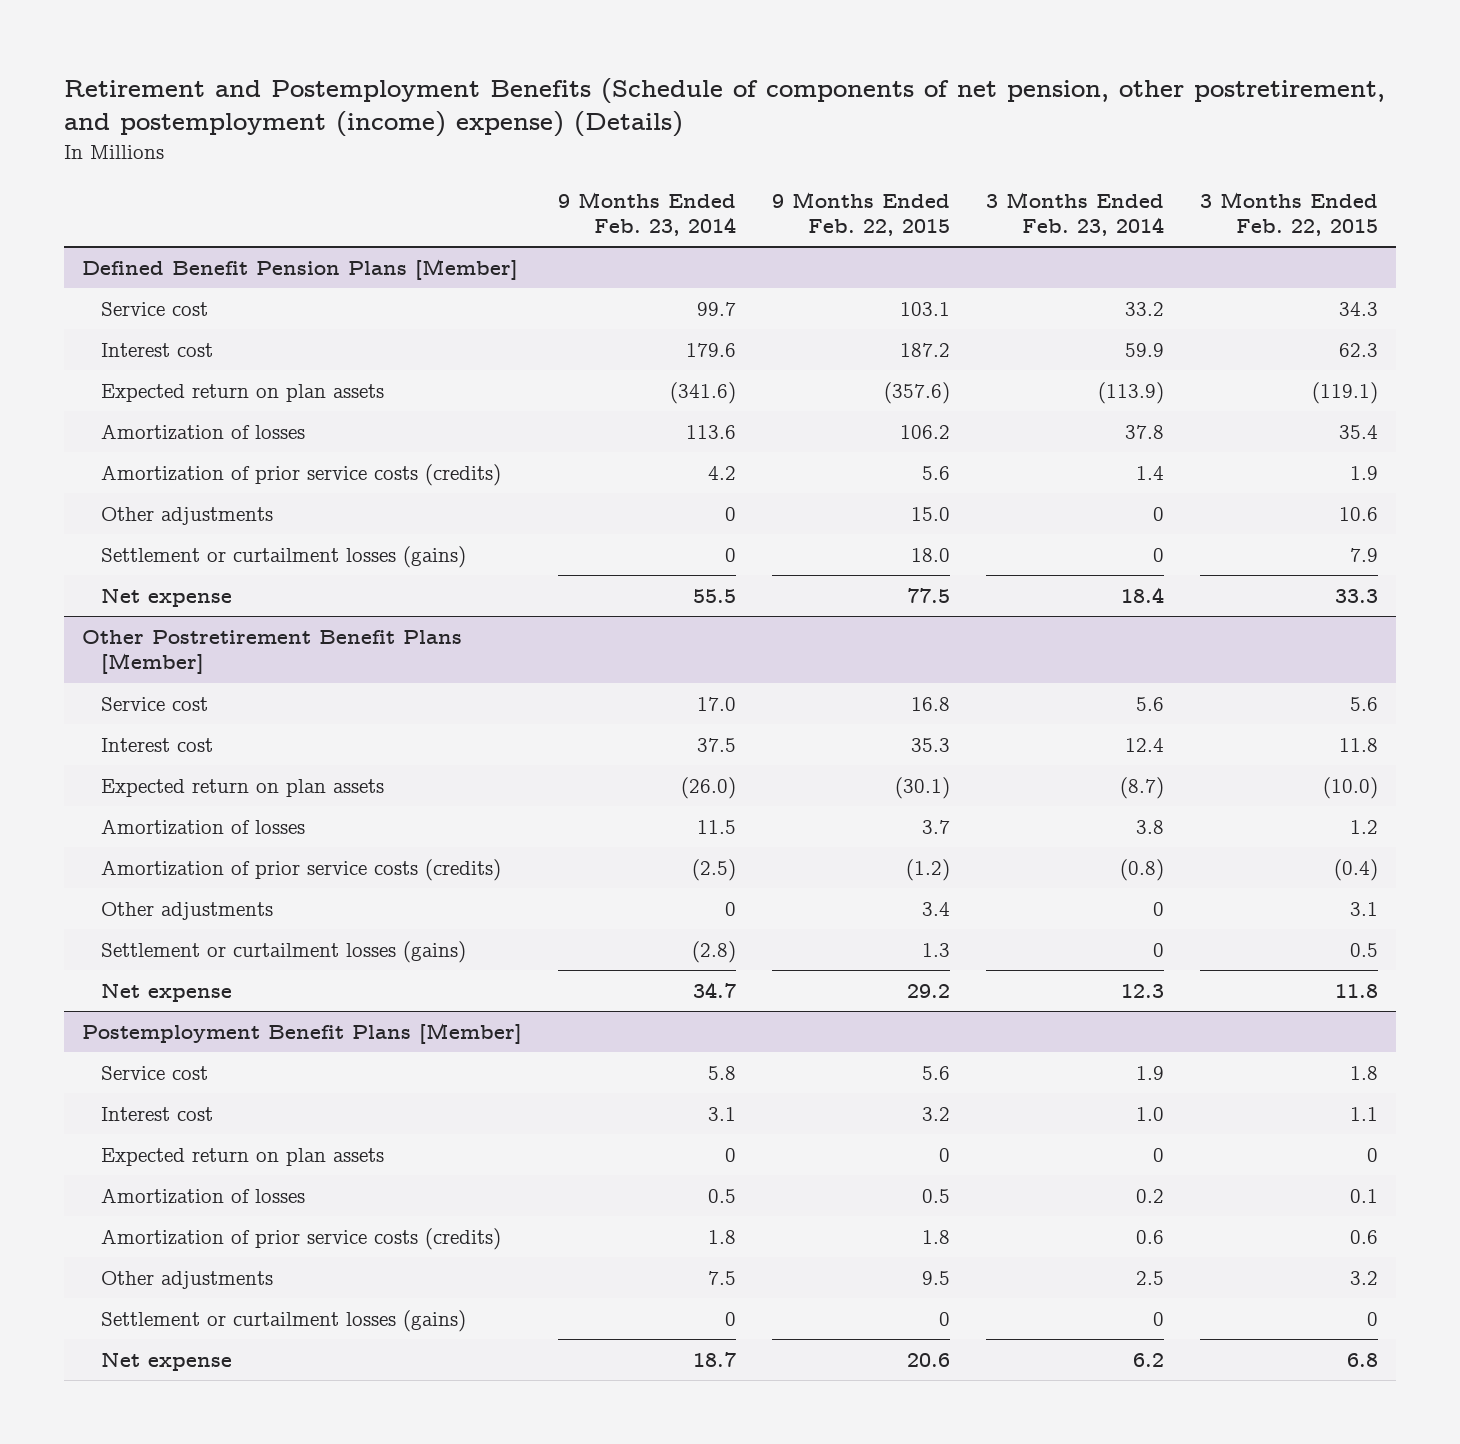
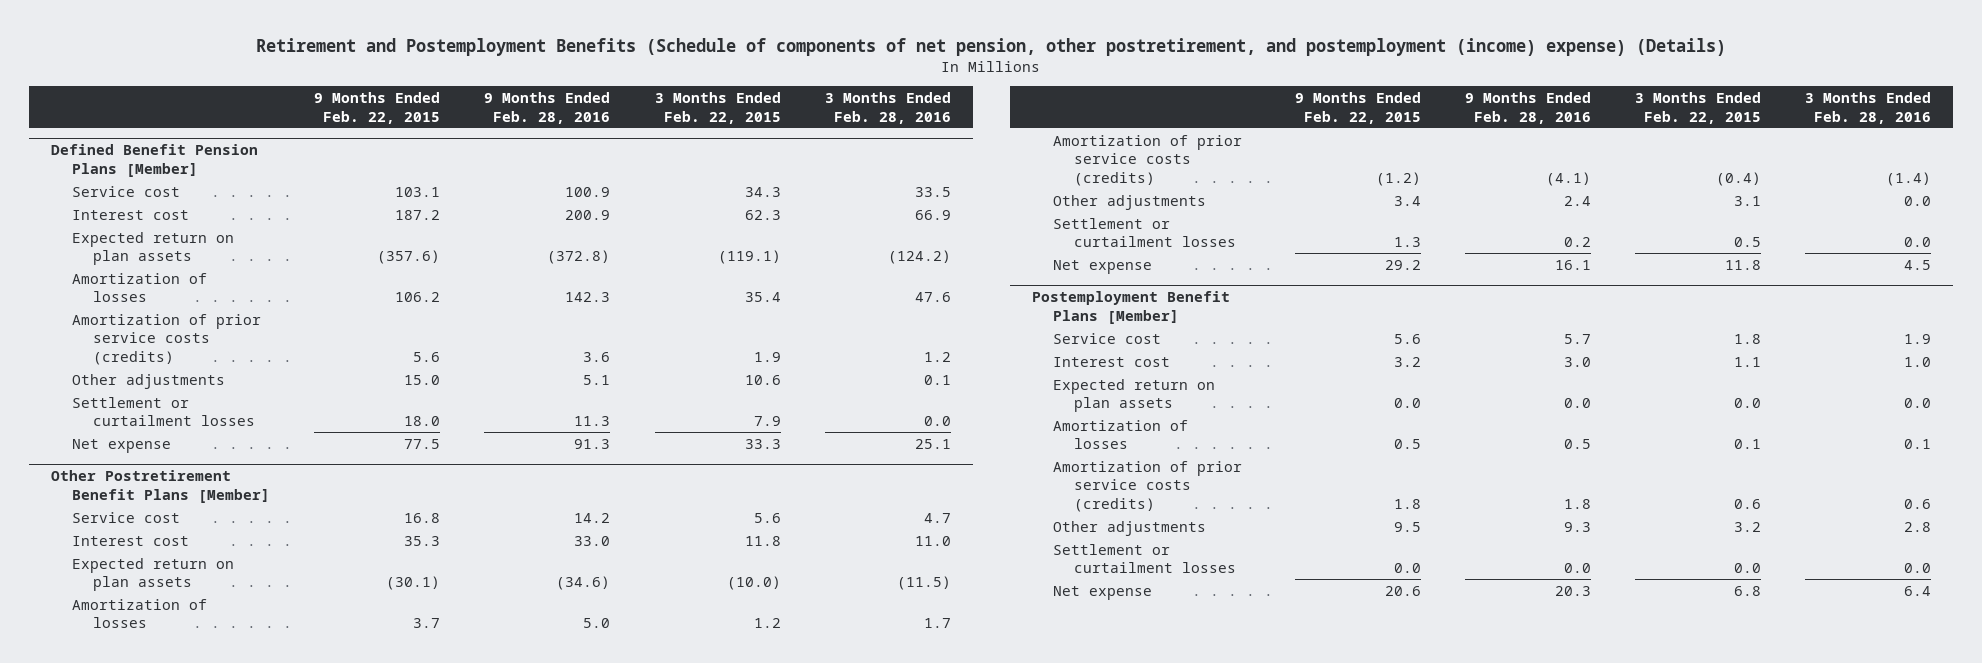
- | 9 Months Ended Feb. 23, 2014 | 9 Months Ended Feb. 22, 2015 | 3 Months Ended Feb. 23, 2014 | 3 Months Ended Feb. 22, 2015
+ | 9 Months Ended Feb. 22, 2015 | 9 Months Ended Feb. 28, 2016 | 3 Months Ended Feb. 22, 2015 | 3 Months Ended Feb. 28, 2016
@ Defined Benefit Pension Plans [Member]
- Settlement or curtailment losses (gains) | 0 | 18.0 | 0 | 7.9
+ Settlement or curtailment losses | 18.0 | 11.3 | 7.9 | 0.0
@ Other Postretirement Benefit Plans [Member]
- Settlement or curtailment losses (gains) | (2.8) | 1.3 | 0 | 0.5
+ Settlement or curtailment losses | 1.3 | 0.2 | 0.5 | 0.0
@ Postemployment Benefit Plans [Member]
- Expected return on plan assets | 0 | 0 | 0 | 0
+ Expected return on plan assets | 0.0 | 0.0 | 0.0 | 0.0
- Settlement or curtailment losses (gains) | 0 | 0 | 0 | 0
+ Settlement or curtailment losses | 0.0 | 0.0 | 0.0 | 0.0

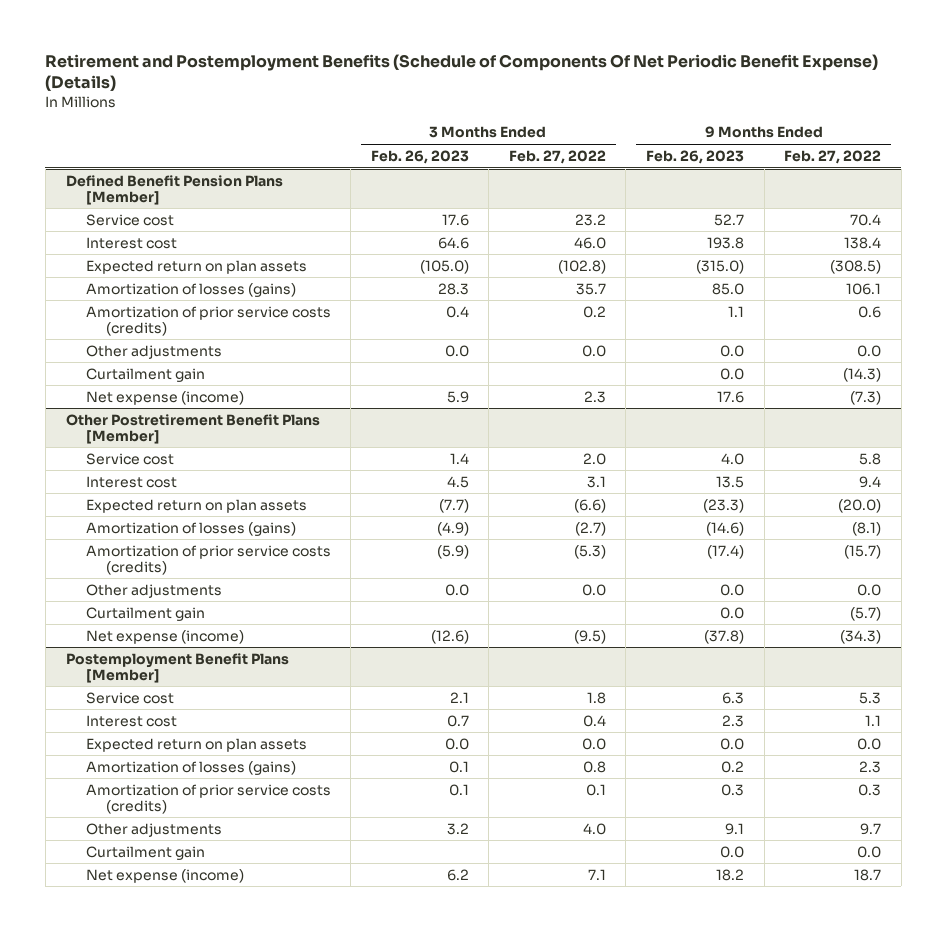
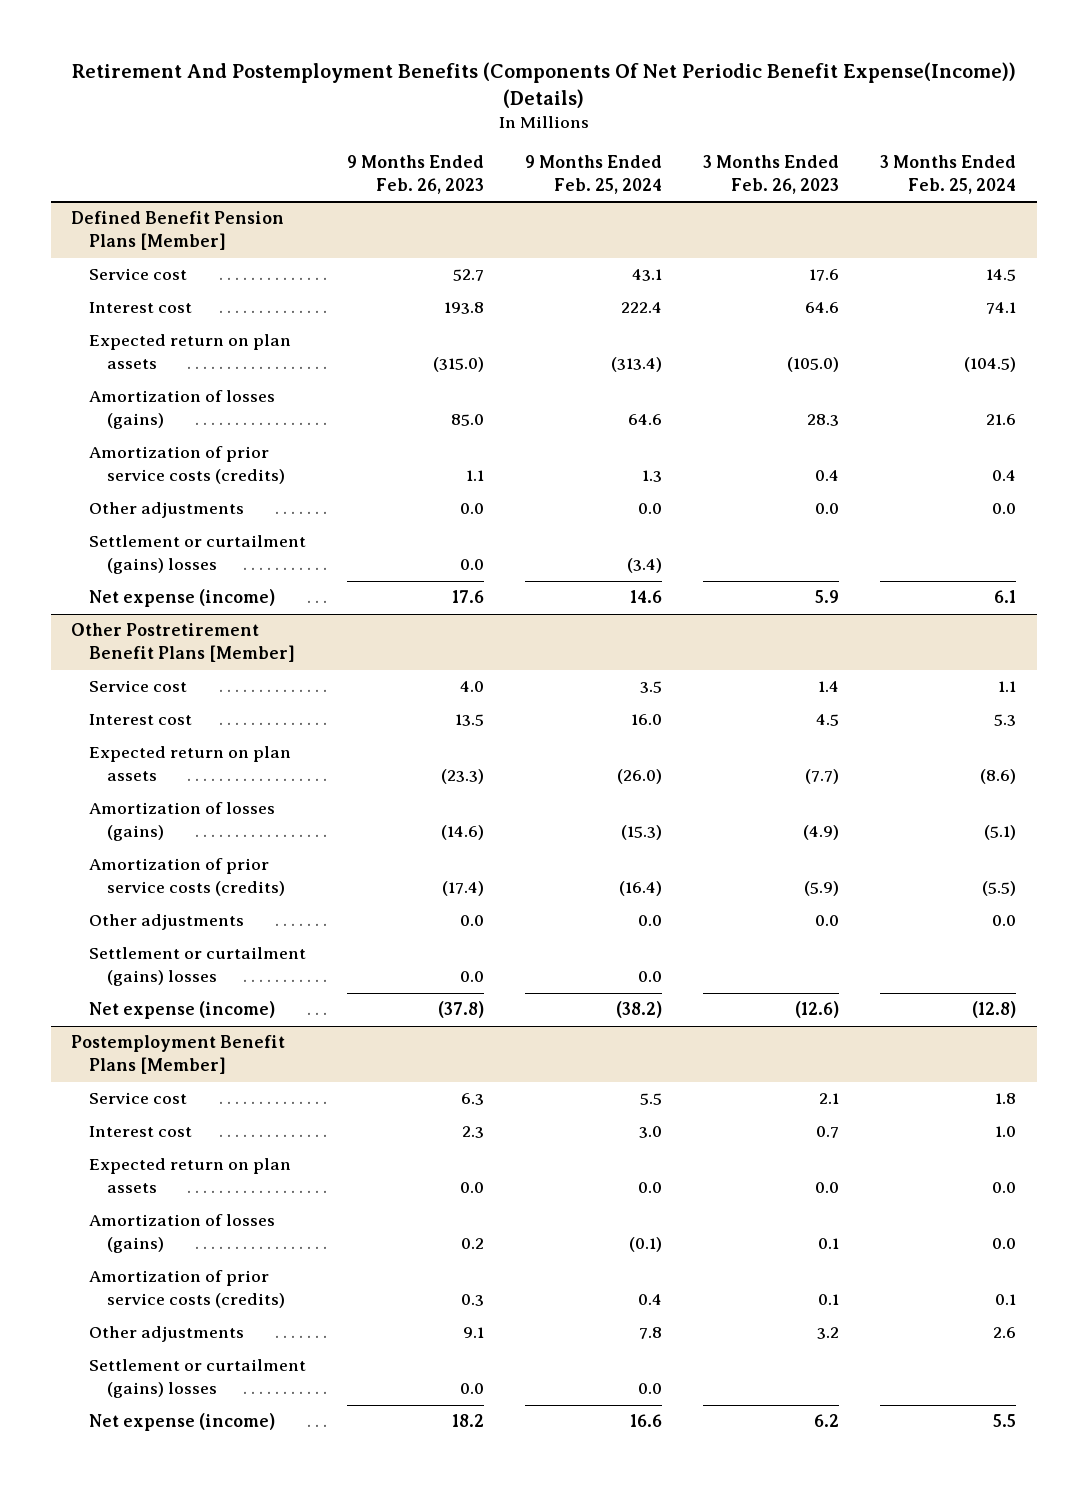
- Retirement and Postemployment Benefits (Schedule of Components Of Net Periodic Benefit Expense) (Details)
+ Retirement And Postemployment Benefits (Components Of Net Periodic Benefit Expense(Income)) (Details)
- | 3 Months Ended Feb. 26, 2023 | 3 Months Ended Feb. 27, 2022 | 9 Months Ended Feb. 26, 2023 | 9 Months Ended Feb. 27, 2022
+ | 9 Months Ended Feb. 26, 2023 | 9 Months Ended Feb. 25, 2024 | 3 Months Ended Feb. 26, 2023 | 3 Months Ended Feb. 25, 2024
@ Defined Benefit Pension Plans [Member]
- Curtailment gain | | | 0.0 | (14.3)
+ Settlement or curtailment (gains) losses | 0.0 | (3.4) | |
@ Other Postretirement Benefit Plans [Member]
- Curtailment gain | | | 0.0 | (5.7)
+ Settlement or curtailment (gains) losses | 0.0 | 0.0 | |
@ Postemployment Benefit Plans [Member]
- Curtailment gain | | | 0.0 | 0.0
+ Settlement or curtailment (gains) losses | 0.0 | 0.0 | |

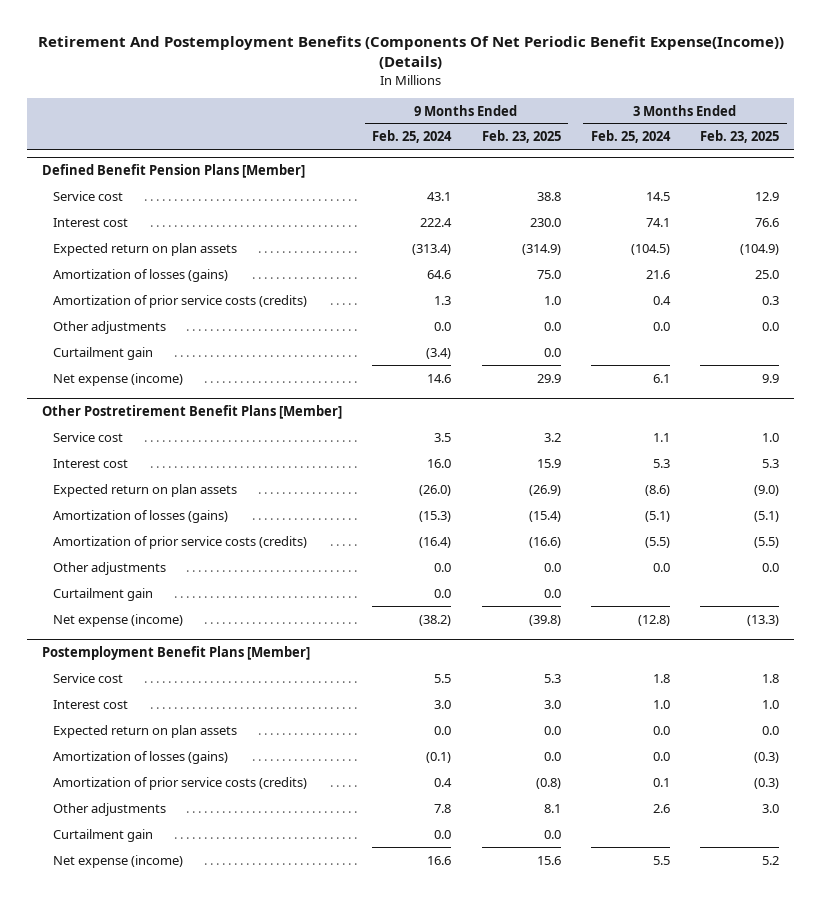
- | 9 Months Ended Feb. 26, 2023 | 9 Months Ended Feb. 25, 2024 | 3 Months Ended Feb. 26, 2023 | 3 Months Ended Feb. 25, 2024
+ | 9 Months Ended Feb. 25, 2024 | 9 Months Ended Feb. 23, 2025 | 3 Months Ended Feb. 25, 2024 | 3 Months Ended Feb. 23, 2025
@ Defined Benefit Pension Plans [Member]
- Settlement or curtailment (gains) losses | 0.0 | (3.4) | |
+ Curtailment gain | (3.4) | 0.0 | |
@ Other Postretirement Benefit Plans [Member]
- Settlement or curtailment (gains) losses | 0.0 | 0.0 | |
+ Curtailment gain | 0.0 | 0.0 | |
@ Postemployment Benefit Plans [Member]
- Settlement or curtailment (gains) losses | 0.0 | 0.0 | |
+ Curtailment gain | 0.0 | 0.0 | |

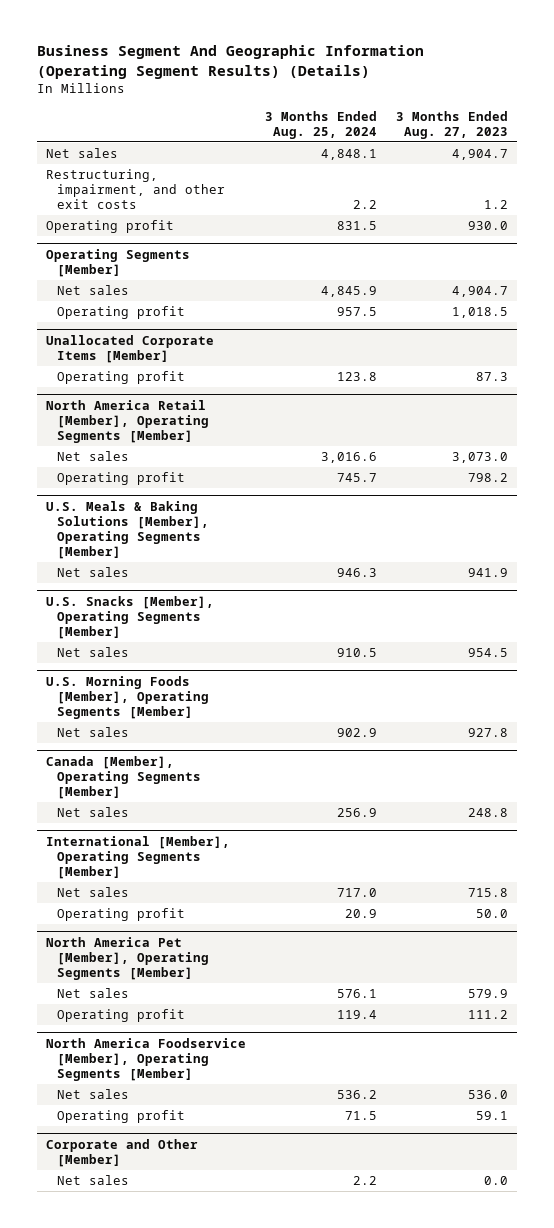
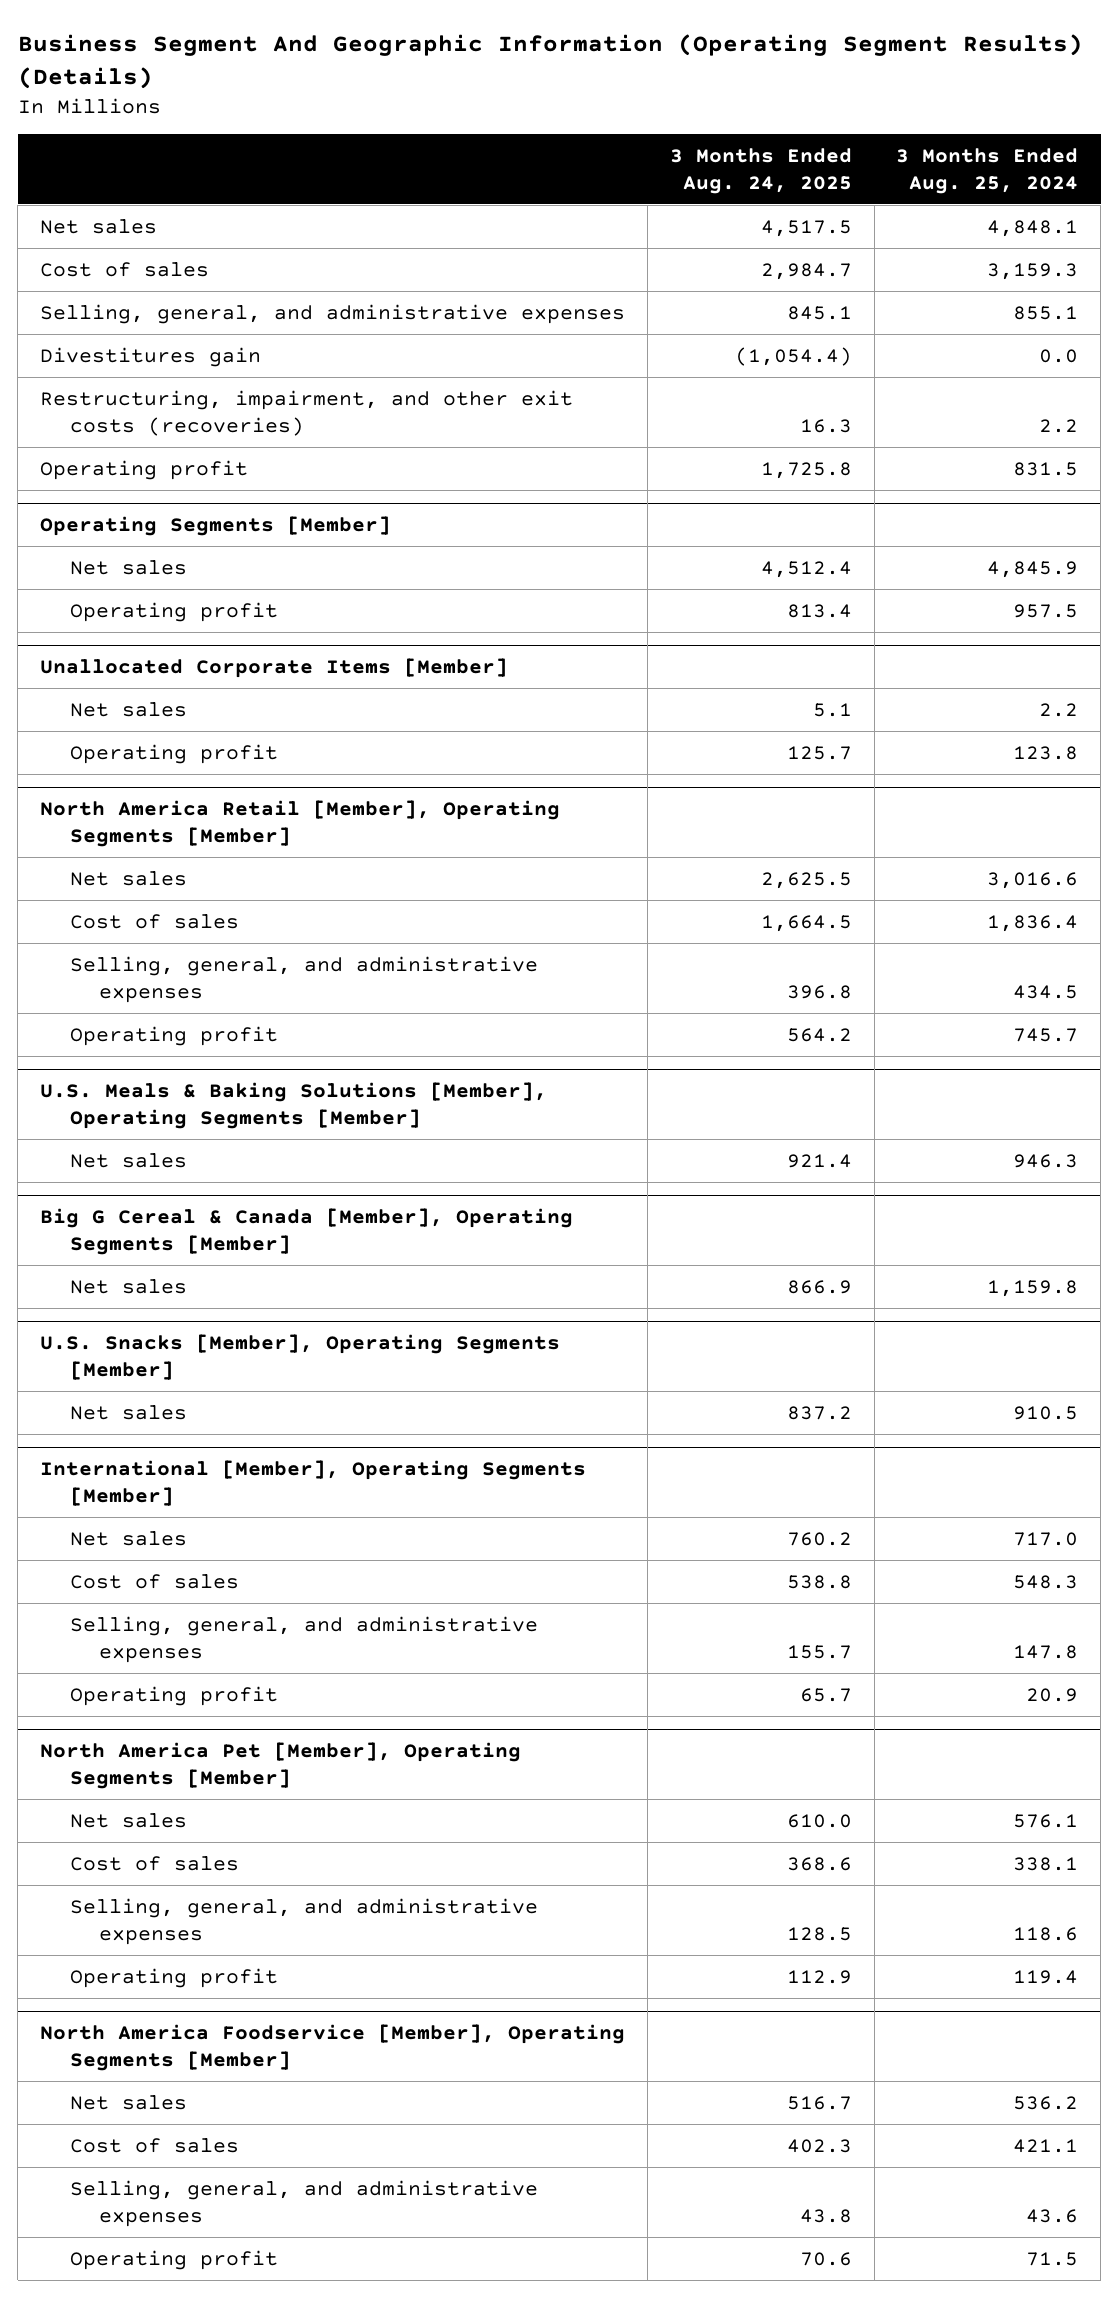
- | 3 Months Ended Aug. 25, 2024 | 3 Months Ended Aug. 27, 2023
+ | 3 Months Ended Aug. 24, 2025 | 3 Months Ended Aug. 25, 2024
- Restructuring, impairment, and other exit costs | 2.2 | 1.2
+ Cost of sales | 2,984.7 | 3,159.3
+ Selling, general, and administrative expenses | 845.1 | 855.1
+ Divestitures gain | (1,054.4) | 0.0
+ Restructuring, impairment, and other exit costs (recoveries) | 16.3 | 2.2
@ Unallocated Corporate Items [Member]
+ Net sales | 5.1 | 2.2
@ North America Retail [Member], Operating Segments [Member]
+ Cost of sales | 1,664.5 | 1,836.4
+ Selling, general, and administrative expenses | 396.8 | 434.5
+ Big G Cereal & Canada [Member], Operating Segments [Member]
+ Net sales | 866.9 | 1,159.8
- U.S. Morning Foods [Member], Operating Segments [Member]
- Net sales | 902.9 | 927.8
- Canada [Member], Operating Segments [Member]
- Net sales | 256.9 | 248.8
@ International [Member], Operating Segments [Member]
+ Cost of sales | 538.8 | 548.3
+ Selling, general, and administrative expenses | 155.7 | 147.8
@ North America Pet [Member], Operating Segments [Member]
+ Cost of sales | 368.6 | 338.1
+ Selling, general, and administrative expenses | 128.5 | 118.6
@ North America Foodservice [Member], Operating Segments [Member]
+ Cost of sales | 402.3 | 421.1
+ Selling, general, and administrative expenses | 43.8 | 43.6
- Corporate and Other [Member]
- Net sales | 2.2 | 0.0

